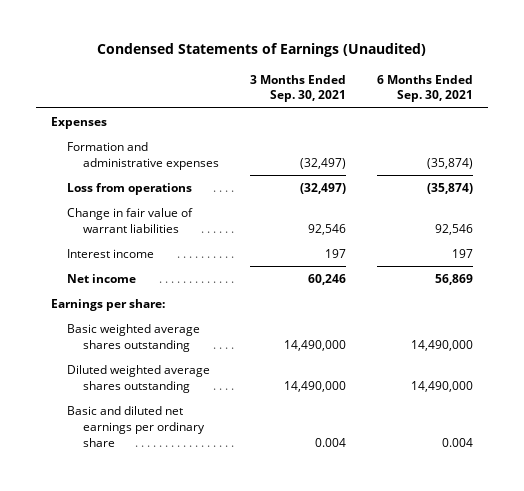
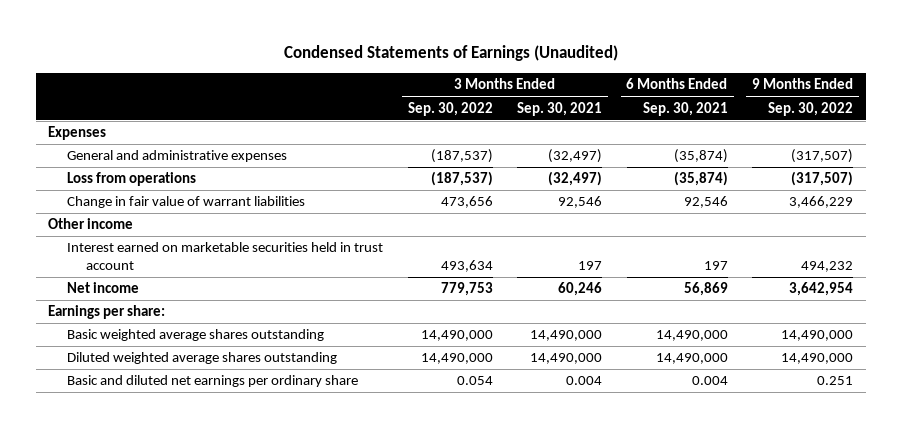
- | 3 Months Ended Sep. 30, 2021 | 6 Months Ended Sep. 30, 2021
+ | 3 Months Ended Sep. 30, 2022 | 3 Months Ended Sep. 30, 2021 | 6 Months Ended Sep. 30, 2021 | 9 Months Ended Sep. 30, 2022
- Formation and administrative expenses | (32,497) | (35,874)
+ General and administrative expenses | (187,537) | (32,497) | (35,874) | (317,507)
- Interest income | 197 | 197
+ Other income
+ Interest earned on marketable securities held in trust account | 493,634 | 197 | 197 | 494,232

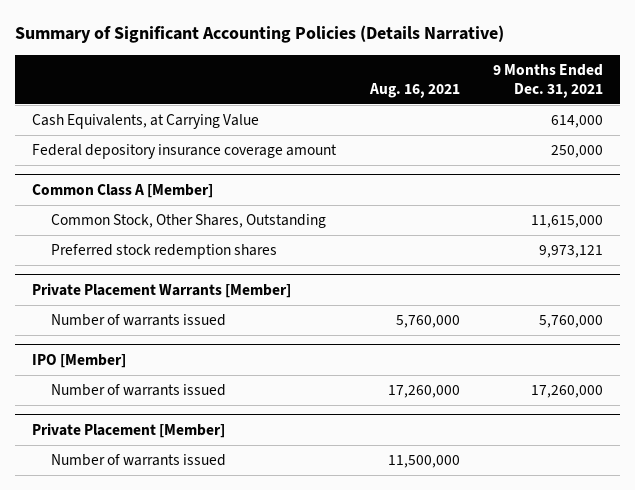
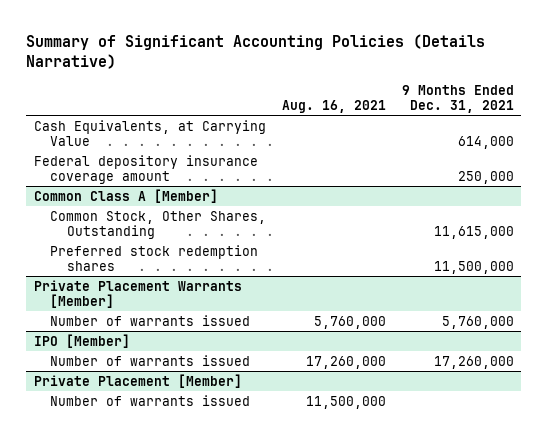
@ Common Class A [Member]
- Preferred stock redemption shares | | 9,973,121
+ Preferred stock redemption shares | | 11,500,000

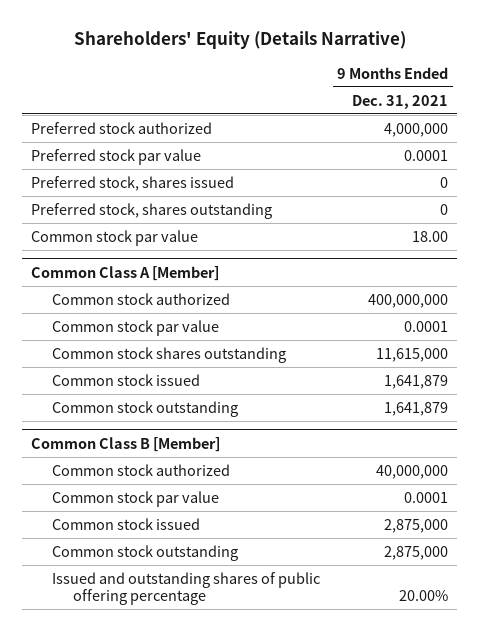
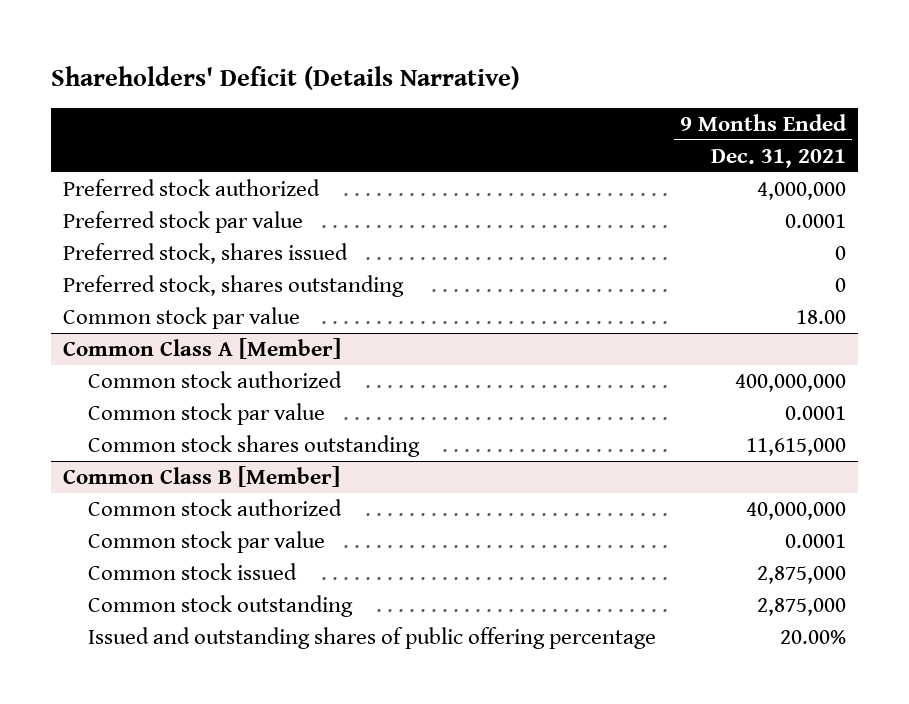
- Shareholders' Equity (Details Narrative)
+ Shareholders' Deficit (Details Narrative)
@ Common Class A [Member]
- Common stock issued | 1,641,879
- Common stock outstanding | 1,641,879

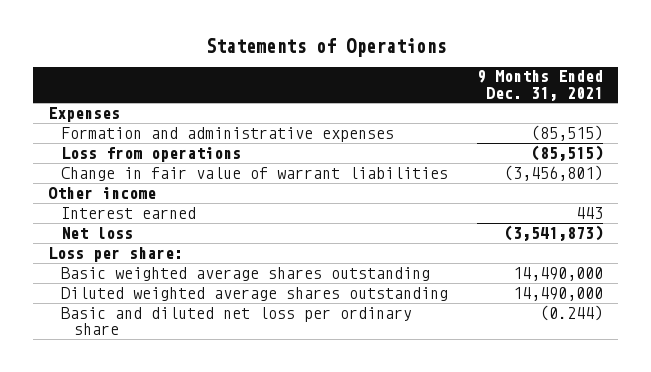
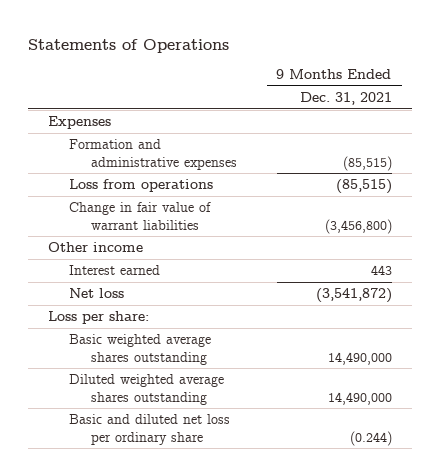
- Change in fair value of warrant liabilities | (3,456,801)
+ Change in fair value of warrant liabilities | (3,456,800)
- Net loss | (3,541,873)
+ Net loss | (3,541,872)

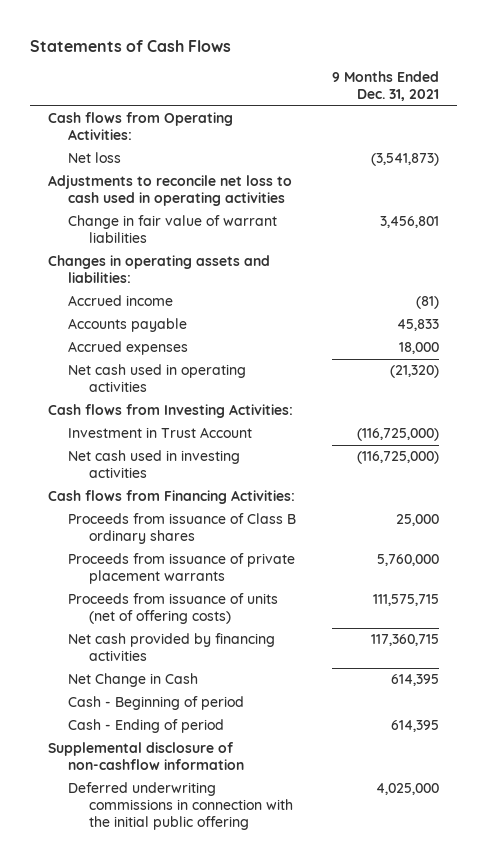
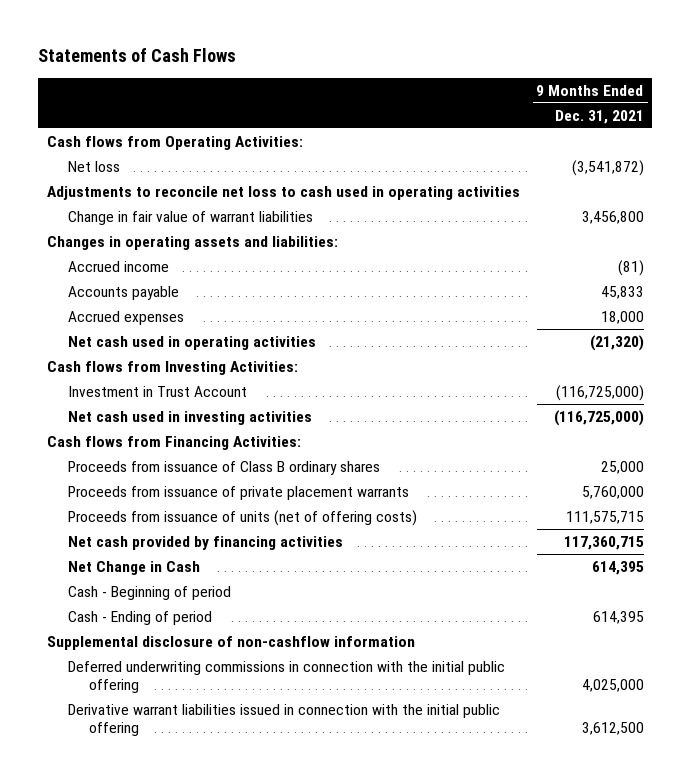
- Net loss | (3,541,873)
+ Net loss | (3,541,872)
- Change in fair value of warrant liabilities | 3,456,801
+ Change in fair value of warrant liabilities | 3,456,800
+ Derivative warrant liabilities issued in connection with the initial public offering | 3,612,500

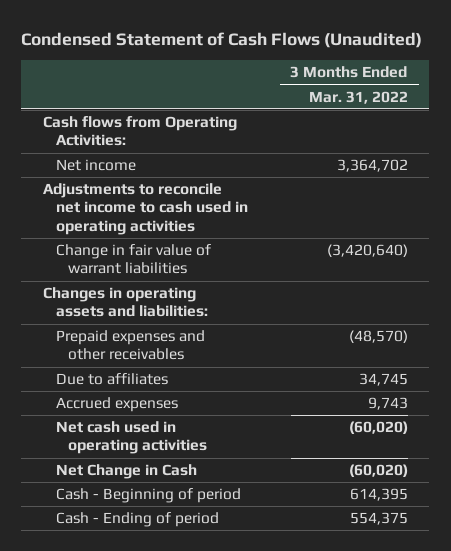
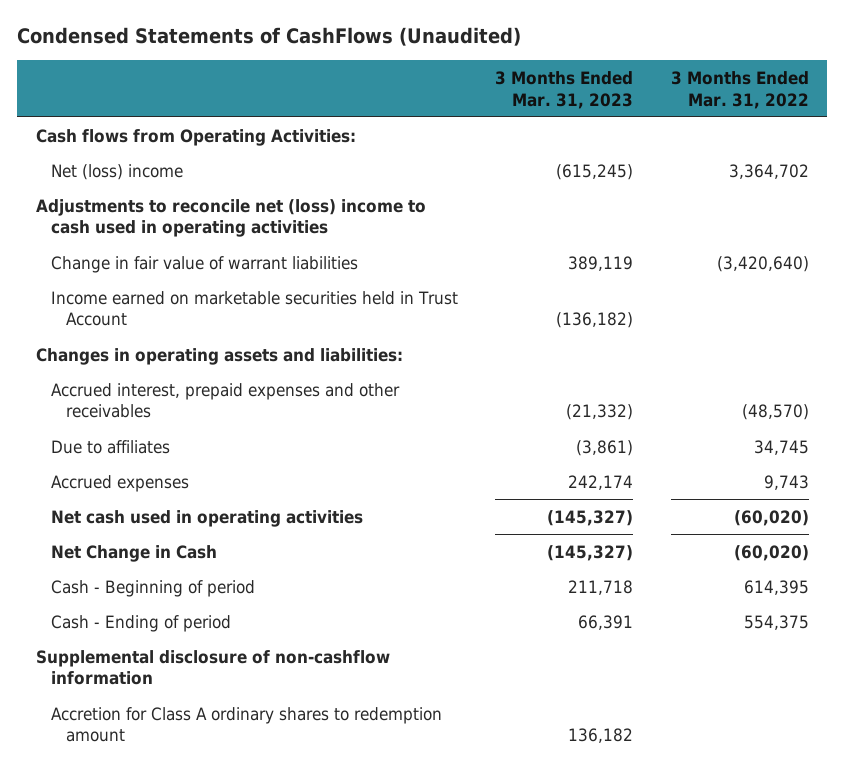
- Condensed Statement of Cash Flows (Unaudited)
+ Condensed Statements of CashFlows (Unaudited)
- | 3 Months Ended Mar. 31, 2022
+ | 3 Months Ended Mar. 31, 2023 | 3 Months Ended Mar. 31, 2022
- Net income | 3,364,702
- Adjustments to reconcile net income to cash used in operating activities
+ Net (loss) income | (615,245) | 3,364,702
+ Adjustments to reconcile net (loss) income to cash used in operating activities
+ Income earned on marketable securities held in Trust Account | (136,182) |
- Prepaid expenses and other receivables | (48,570)
+ Accrued interest, prepaid expenses and other receivables | (21,332) | (48,570)
+ Supplemental disclosure of non-cashflow information
+ Accretion for Class A ordinary shares to redemption amount | 136,182 |

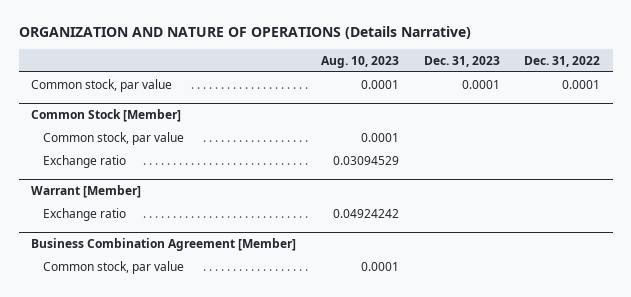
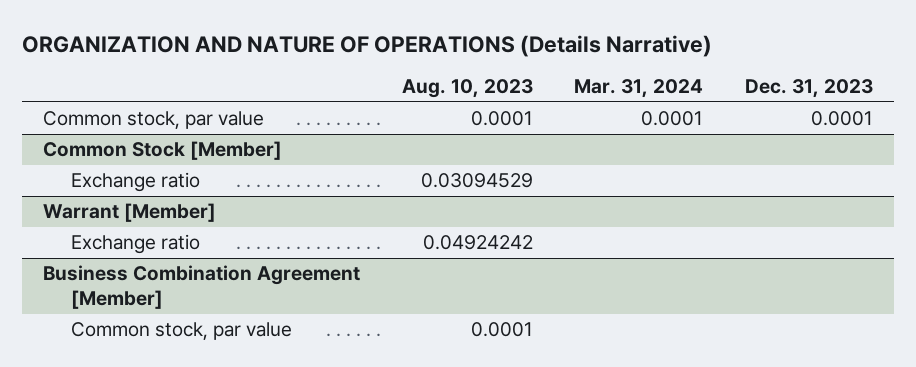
- | Aug. 10, 2023 | Dec. 31, 2023 | Dec. 31, 2022
+ | Aug. 10, 2023 | Mar. 31, 2024 | Dec. 31, 2023
@ Common Stock [Member]
- Common stock, par value | 0.0001 | |

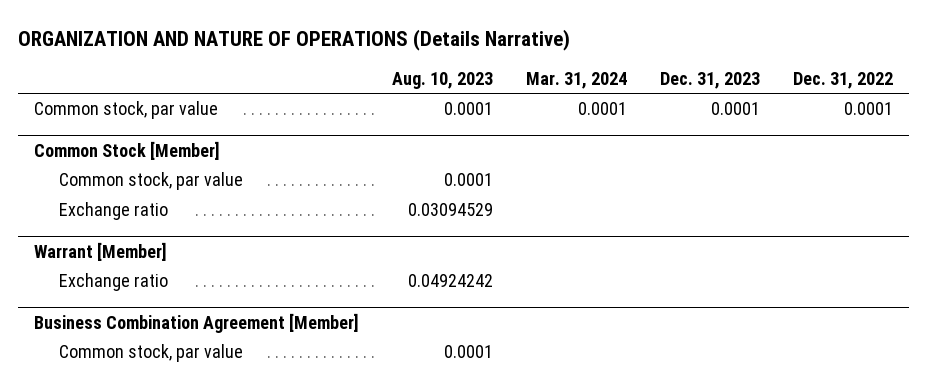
- | Aug. 10, 2023 | Mar. 31, 2024 | Dec. 31, 2023
+ | Aug. 10, 2023 | Mar. 31, 2024 | Dec. 31, 2023 | Dec. 31, 2022
@ Common Stock [Member]
+ Common stock, par value | 0.0001 | | |

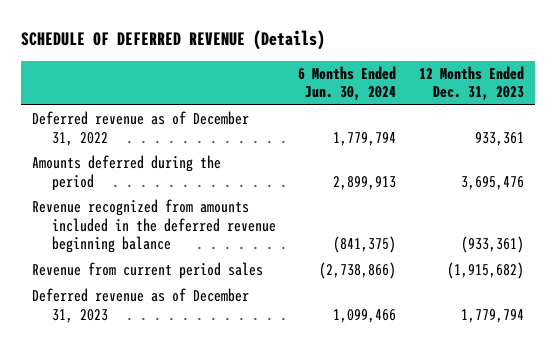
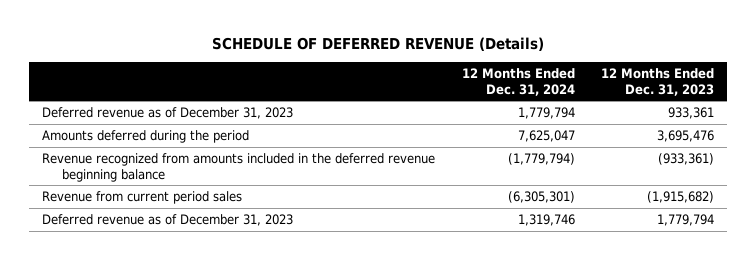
- | 6 Months Ended Jun. 30, 2024 | 12 Months Ended Dec. 31, 2023
+ | 12 Months Ended Dec. 31, 2024 | 12 Months Ended Dec. 31, 2023
- Deferred revenue as of December 31, 2022 | 1,779,794 | 933,361
+ Deferred revenue as of December 31, 2023 | 1,779,794 | 933,361

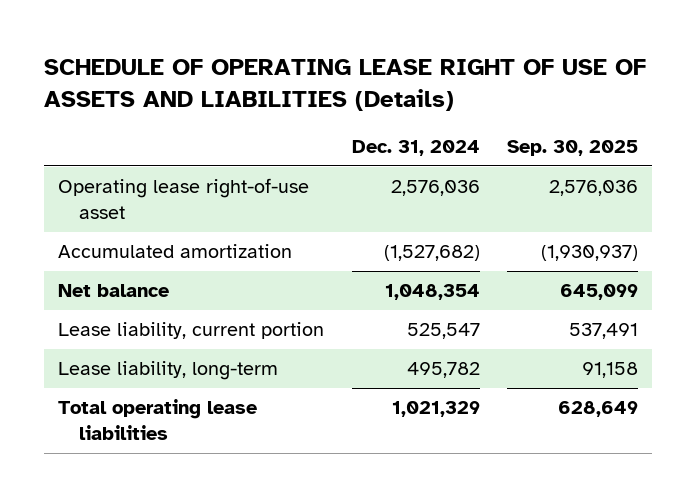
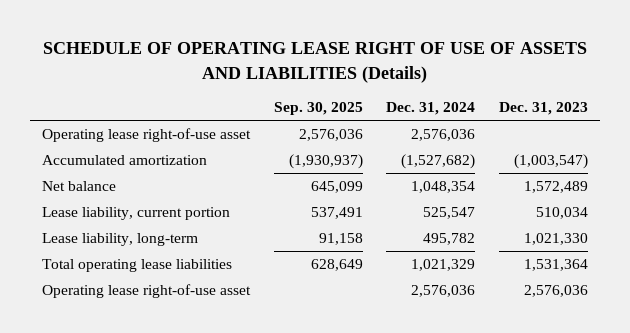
- | Dec. 31, 2024 | Sep. 30, 2025
+ | Sep. 30, 2025 | Dec. 31, 2024 | Dec. 31, 2023
+ Operating lease right-of-use asset | | 2,576,036 | 2,576,036

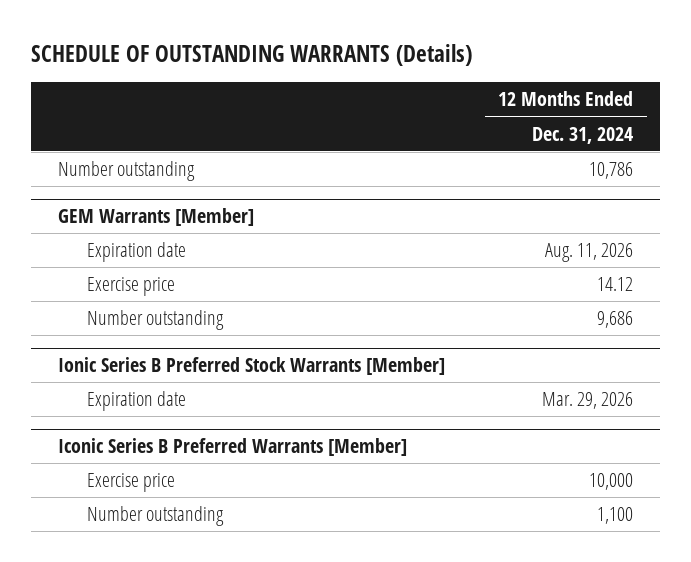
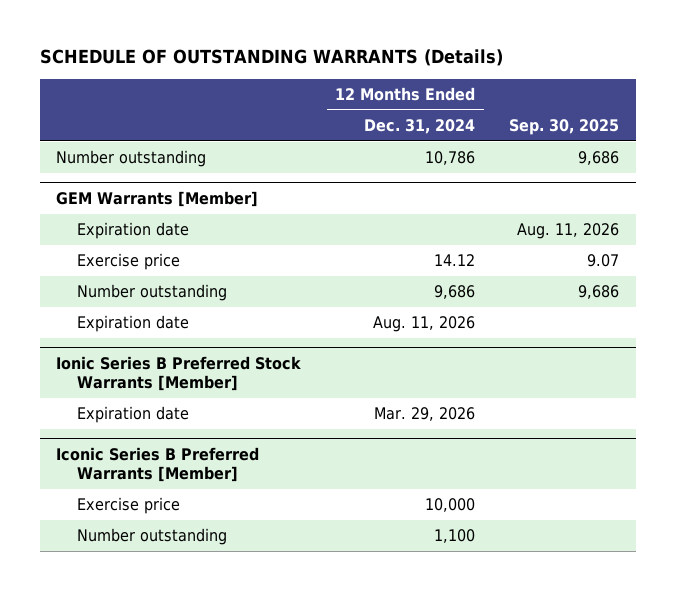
- | 12 Months Ended Dec. 31, 2024
+ | 12 Months Ended Dec. 31, 2024 | Sep. 30, 2025
@ GEM Warrants [Member]
+ Expiration date | | Aug. 11, 2026
moved down: Expiration date | Aug. 11, 2026 |

